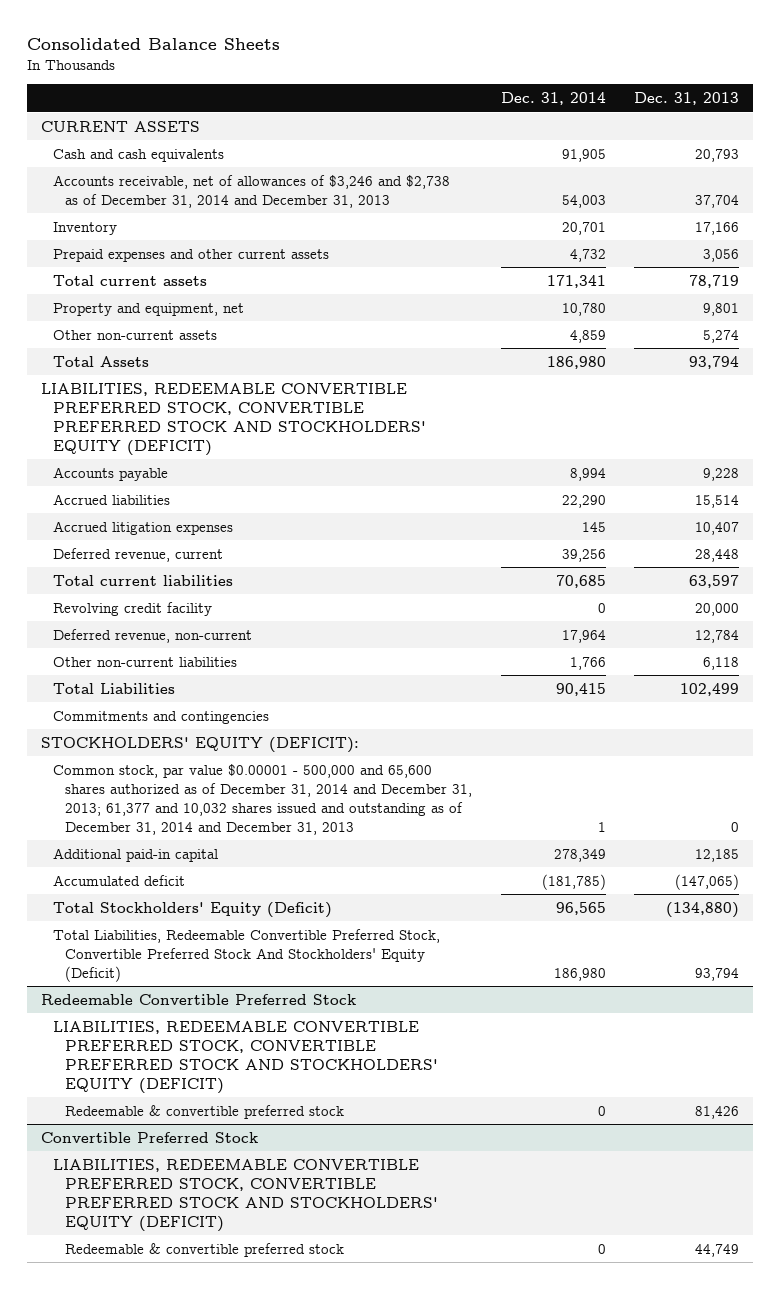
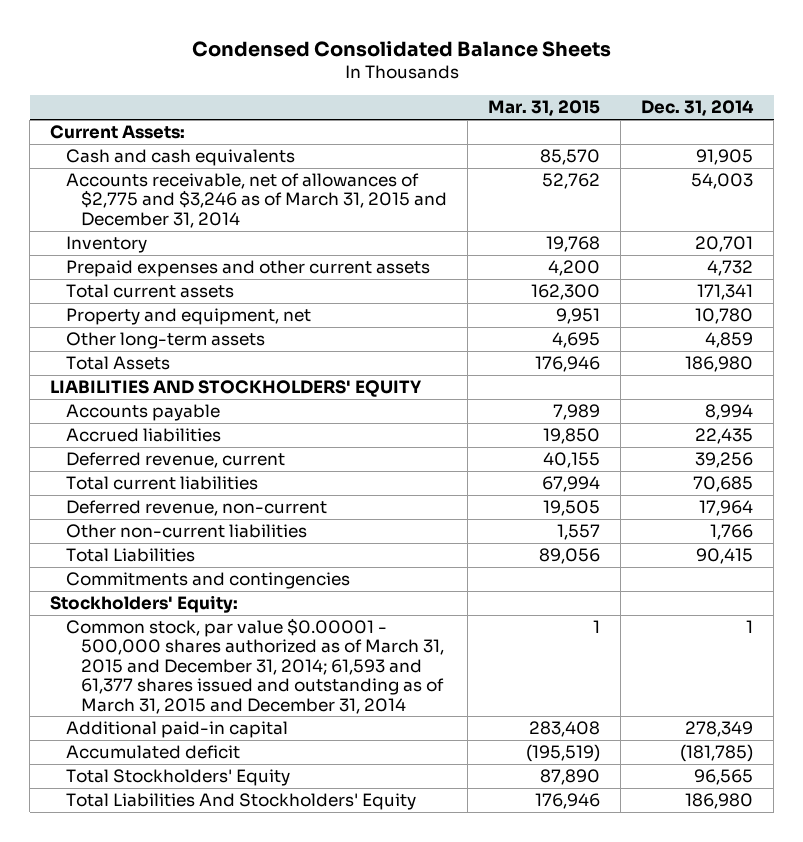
- Consolidated Balance Sheets
+ Condensed Consolidated Balance Sheets
- | Dec. 31, 2014 | Dec. 31, 2013
+ | Mar. 31, 2015 | Dec. 31, 2014
- CURRENT ASSETS
+ Current Assets:
- Accounts receivable, net of allowances of $3,246 and $2,738 as of December 31, 2014 and December 31, 2013 | 54,003 | 37,704
+ Accounts receivable, net of allowances of $2,775 and $3,246 as of March 31, 2015 and December 31, 2014 | 52,762 | 54,003
- Other non-current assets | 4,859 | 5,274
+ Other long-term assets | 4,695 | 4,859
- LIABILITIES, REDEEMABLE CONVERTIBLE PREFERRED STOCK, CONVERTIBLE PREFERRED STOCK AND STOCKHOLDERS' EQUITY (DEFICIT)
+ LIABILITIES AND STOCKHOLDERS' EQUITY
- Accrued liabilities | 22,290 | 15,514
- Accrued litigation expenses | 145 | 10,407
+ Accrued liabilities | 19,850 | 22,435
- Revolving credit facility | 0 | 20,000
- STOCKHOLDERS' EQUITY (DEFICIT):
- Common stock, par value $0.00001 - 500,000 and 65,600 shares authorized as of December 31, 2014 and December 31, 2013; 61,377 and 10,032 shares issued and outstanding as of December 31, 2014 and December 31, 2013 | 1 | 0
+ Stockholders' Equity:
+ Common stock, par value $0.00001 - 500,000 shares authorized as of March 31, 2015 and December 31, 2014; 61,593 and 61,377 shares issued and outstanding as of March 31, 2015 and December 31, 2014 | 1 | 1
- Total Stockholders' Equity (Deficit) | 96,565 | (134,880)
- Total Liabilities, Redeemable Convertible Preferred Stock, Convertible Preferred Stock And Stockholders' Equity (Deficit) | 186,980 | 93,794
- Redeemable Convertible Preferred Stock
- LIABILITIES, REDEEMABLE CONVERTIBLE PREFERRED STOCK, CONVERTIBLE PREFERRED STOCK AND STOCKHOLDERS' EQUITY (DEFICIT)
- Redeemable & convertible preferred stock | 0 | 81,426
- Convertible Preferred Stock
- LIABILITIES, REDEEMABLE CONVERTIBLE PREFERRED STOCK, CONVERTIBLE PREFERRED STOCK AND STOCKHOLDERS' EQUITY (DEFICIT)
- Redeemable & convertible preferred stock | 0 | 44,749
+ Total Stockholders' Equity | 87,890 | 96,565
+ Total Liabilities And Stockholders' Equity | 176,946 | 186,980

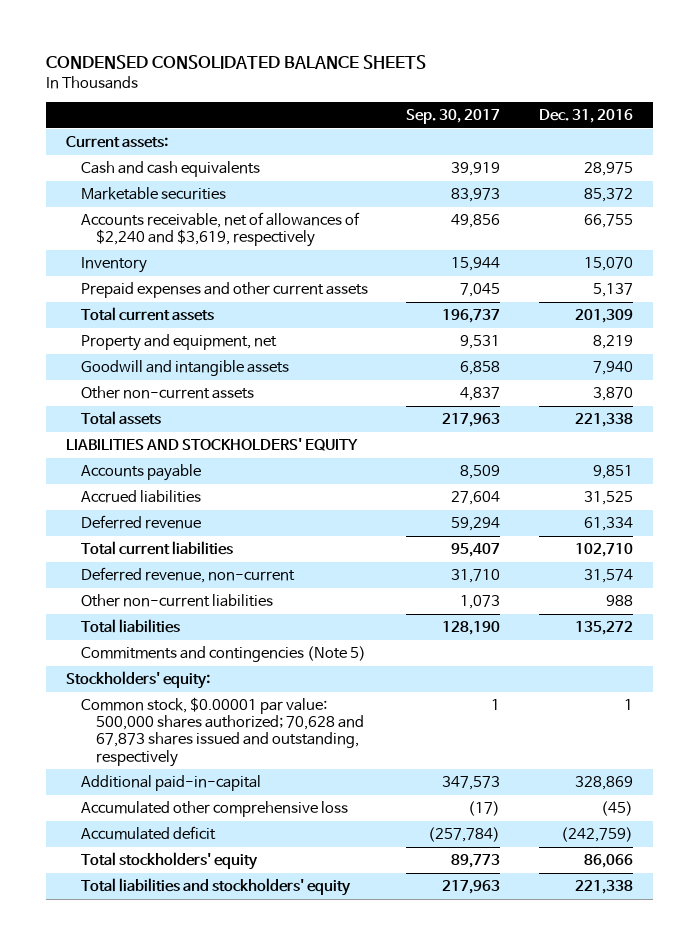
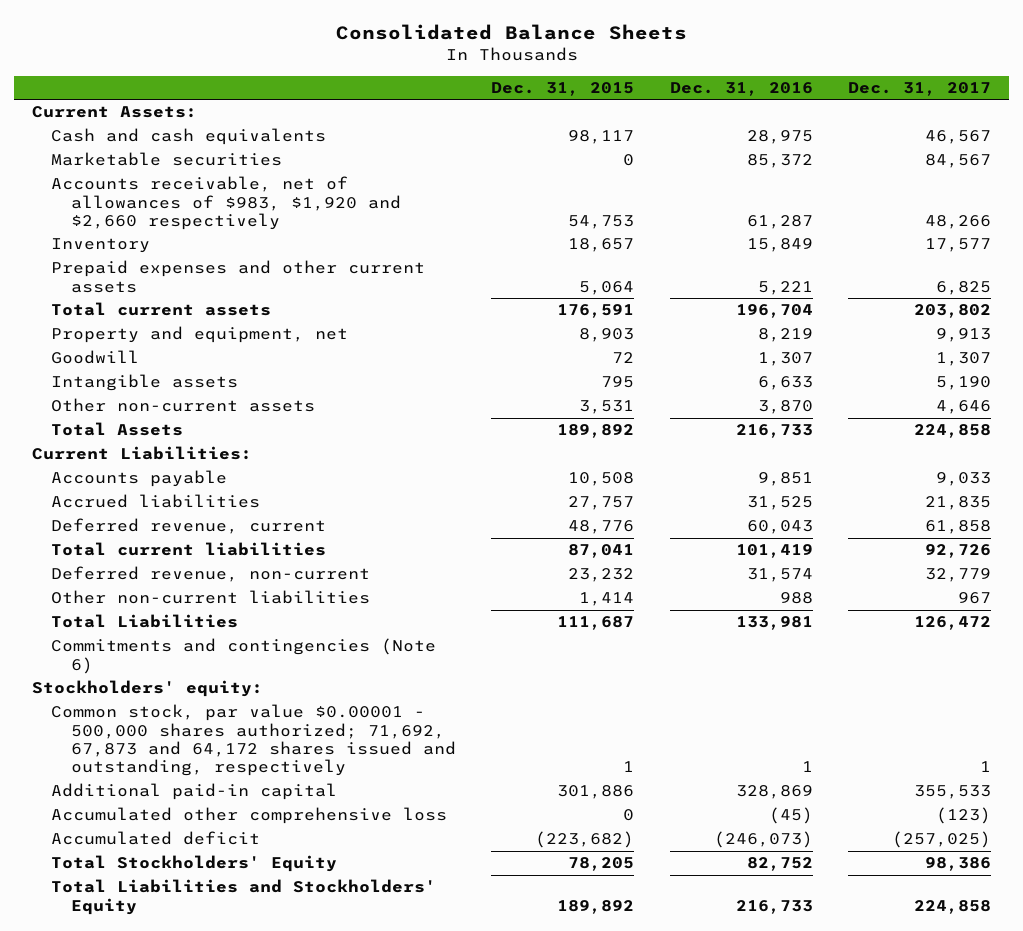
- CONDENSED CONSOLIDATED BALANCE SHEETS
+ Consolidated Balance Sheets
- | Sep. 30, 2017 | Dec. 31, 2016
+ | Dec. 31, 2015 | Dec. 31, 2016 | Dec. 31, 2017
- Current assets:
+ Current Assets:
- Accounts receivable, net of allowances of $2,240 and $3,619, respectively | 49,856 | 66,755
- Inventory | 15,944 | 15,070
- Prepaid expenses and other current assets | 7,045 | 5,137
- Total current assets | 196,737 | 201,309
+ Accounts receivable, net of allowances of $983, $1,920 and $2,660 respectively | 54,753 | 61,287 | 48,266
+ Inventory | 18,657 | 15,849 | 17,577
+ Prepaid expenses and other current assets | 5,064 | 5,221 | 6,825
+ Total current assets | 176,591 | 196,704 | 203,802
- Goodwill and intangible assets | 6,858 | 7,940
+ Goodwill | 72 | 1,307 | 1,307
+ Intangible assets | 795 | 6,633 | 5,190
- Total assets | 217,963 | 221,338
- LIABILITIES AND STOCKHOLDERS' EQUITY
+ Total Assets | 189,892 | 216,733 | 224,858
+ Current Liabilities:
- Deferred revenue | 59,294 | 61,334
- Total current liabilities | 95,407 | 102,710
+ Deferred revenue, current | 48,776 | 60,043 | 61,858
+ Total current liabilities | 87,041 | 101,419 | 92,726
- Total liabilities | 128,190 | 135,272
- Commitments and contingencies (Note 5)
+ Total Liabilities | 111,687 | 133,981 | 126,472
+ Commitments and contingencies (Note 6)
- Common stock, $0.00001 par value: 500,000 shares authorized; 70,628 and 67,873 shares issued and outstanding, respectively | 1 | 1
- Additional paid-in-capital | 347,573 | 328,869
+ Common stock, par value $0.00001 - 500,000 shares authorized; 71,692, 67,873 and 64,172 shares issued and outstanding, respectively | 1 | 1 | 1
+ Additional paid-in capital | 301,886 | 328,869 | 355,533
- Accumulated deficit | (257,784) | (242,759)
- Total stockholders' equity | 89,773 | 86,066
- Total liabilities and stockholders' equity | 217,963 | 221,338
+ Accumulated deficit | (223,682) | (246,073) | (257,025)
+ Total Stockholders' Equity | 78,205 | 82,752 | 98,386
+ Total Liabilities and Stockholders' Equity | 189,892 | 216,733 | 224,858

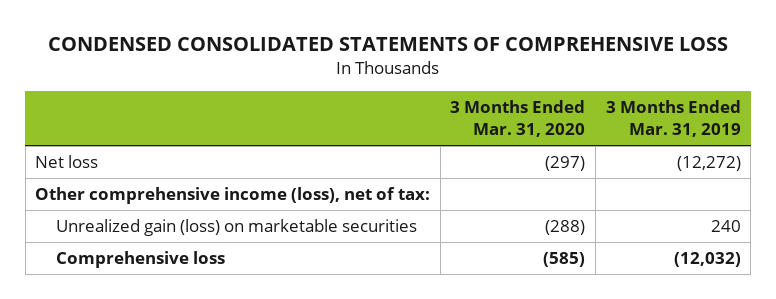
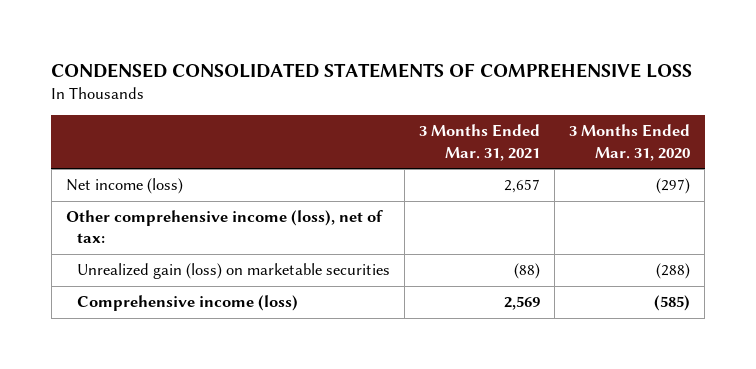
- | 3 Months Ended Mar. 31, 2020 | 3 Months Ended Mar. 31, 2019
+ | 3 Months Ended Mar. 31, 2021 | 3 Months Ended Mar. 31, 2020
- Net loss | (297) | (12,272)
+ Net income (loss) | 2,657 | (297)
- Comprehensive loss | (585) | (12,032)
+ Comprehensive income (loss) | 2,569 | (585)

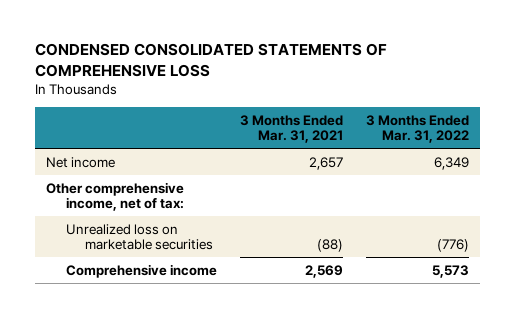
- | 3 Months Ended Mar. 31, 2021 | 3 Months Ended Mar. 31, 2020
+ | 3 Months Ended Mar. 31, 2021 | 3 Months Ended Mar. 31, 2022
- Net income (loss) | 2,657 | (297)
- Other comprehensive income (loss), net of tax:
- Unrealized gain (loss) on marketable securities | (88) | (288)
- Comprehensive income (loss) | 2,569 | (585)
+ Net income | 2,657 | 6,349
+ Other comprehensive income, net of tax:
+ Unrealized loss on marketable securities | (88) | (776)
+ Comprehensive income | 2,569 | 5,573

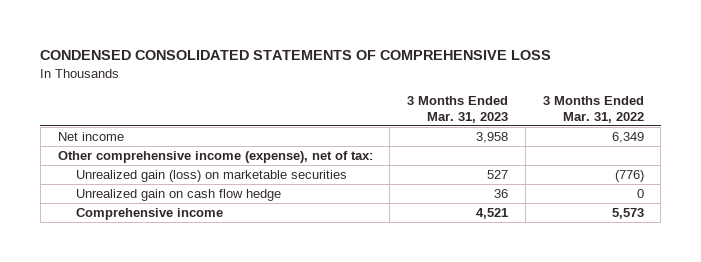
- | 3 Months Ended Mar. 31, 2021 | 3 Months Ended Mar. 31, 2022
+ | 3 Months Ended Mar. 31, 2023 | 3 Months Ended Mar. 31, 2022
- Other comprehensive income, net of tax:
- Unrealized loss on marketable securities | (88) | (776)
+ Other comprehensive income (expense), net of tax:
+ Unrealized gain (loss) on marketable securities | 527 | (776)
+ Unrealized gain on cash flow hedge | 36 | 0

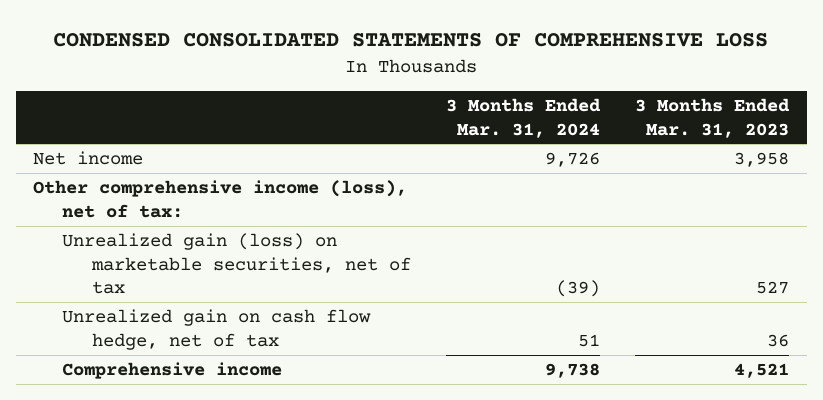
- | 3 Months Ended Mar. 31, 2023 | 3 Months Ended Mar. 31, 2022
+ | 3 Months Ended Mar. 31, 2024 | 3 Months Ended Mar. 31, 2023
- Other comprehensive income (expense), net of tax:
- Unrealized gain (loss) on marketable securities | 527 | (776)
- Unrealized gain on cash flow hedge | 36 | 0
+ Other comprehensive income (loss), net of tax:
+ Unrealized gain (loss) on marketable securities, net of tax | (39) | 527
+ Unrealized gain on cash flow hedge, net of tax | 51 | 36

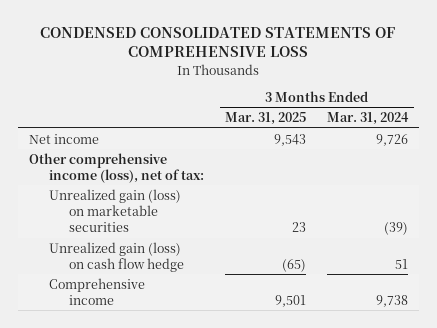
- | 3 Months Ended Mar. 31, 2024 | 3 Months Ended Mar. 31, 2023
+ | 3 Months Ended Mar. 31, 2025 | 3 Months Ended Mar. 31, 2024
- Unrealized gain (loss) on marketable securities, net of tax | (39) | 527
- Unrealized gain on cash flow hedge, net of tax | 51 | 36
+ Unrealized gain (loss) on marketable securities | 23 | (39)
+ Unrealized gain (loss) on cash flow hedge | (65) | 51

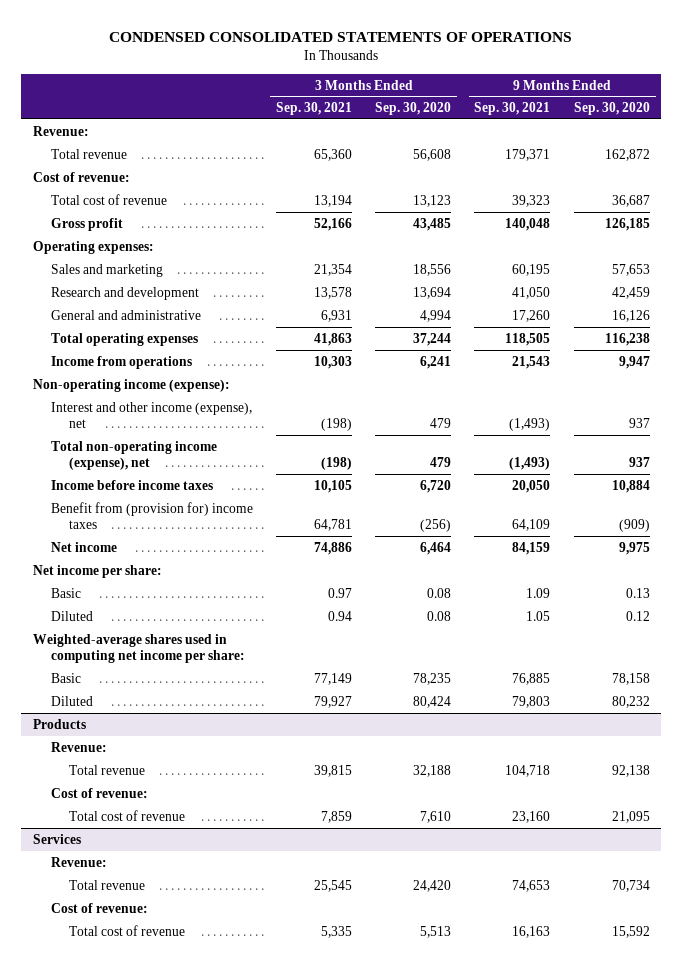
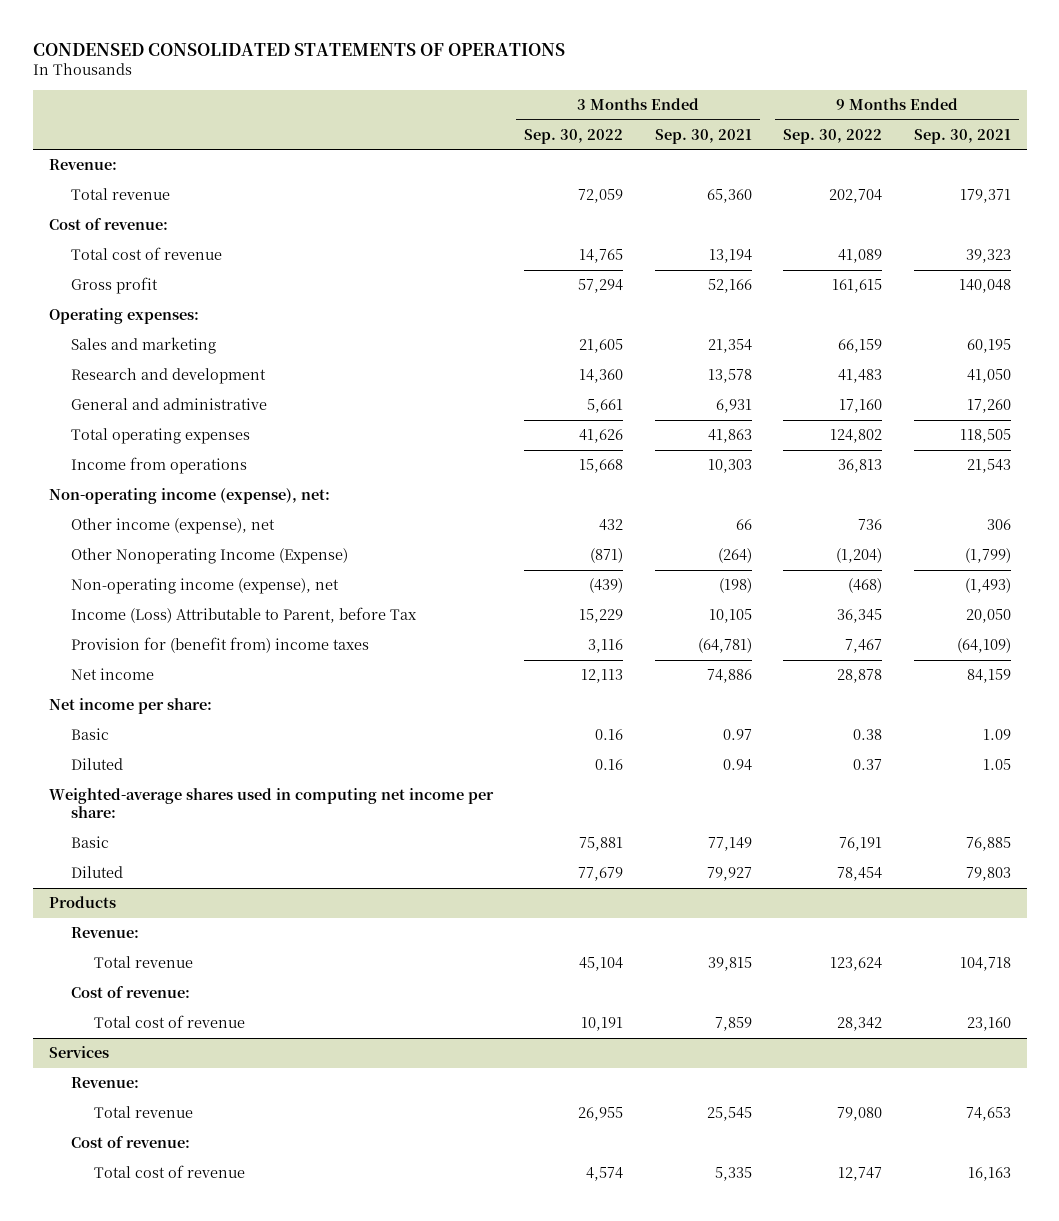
- | 3 Months Ended Sep. 30, 2021 | 3 Months Ended Sep. 30, 2020 | 9 Months Ended Sep. 30, 2021 | 9 Months Ended Sep. 30, 2020
+ | 3 Months Ended Sep. 30, 2022 | 3 Months Ended Sep. 30, 2021 | 9 Months Ended Sep. 30, 2022 | 9 Months Ended Sep. 30, 2021
- Non-operating income (expense):
- Interest and other income (expense), net | (198) | 479 | (1,493) | 937
- Total non-operating income (expense), net | (198) | 479 | (1,493) | 937
- Income before income taxes | 10,105 | 6,720 | 20,050 | 10,884
- Benefit from (provision for) income taxes | 64,781 | (256) | 64,109 | (909)
+ Non-operating income (expense), net:
+ Other income (expense), net | 432 | 66 | 736 | 306
+ Other Nonoperating Income (Expense) | (871) | (264) | (1,204) | (1,799)
+ Non-operating income (expense), net | (439) | (198) | (468) | (1,493)
+ Income (Loss) Attributable to Parent, before Tax | 15,229 | 10,105 | 36,345 | 20,050
+ Provision for (benefit from) income taxes | 3,116 | (64,781) | 7,467 | (64,109)

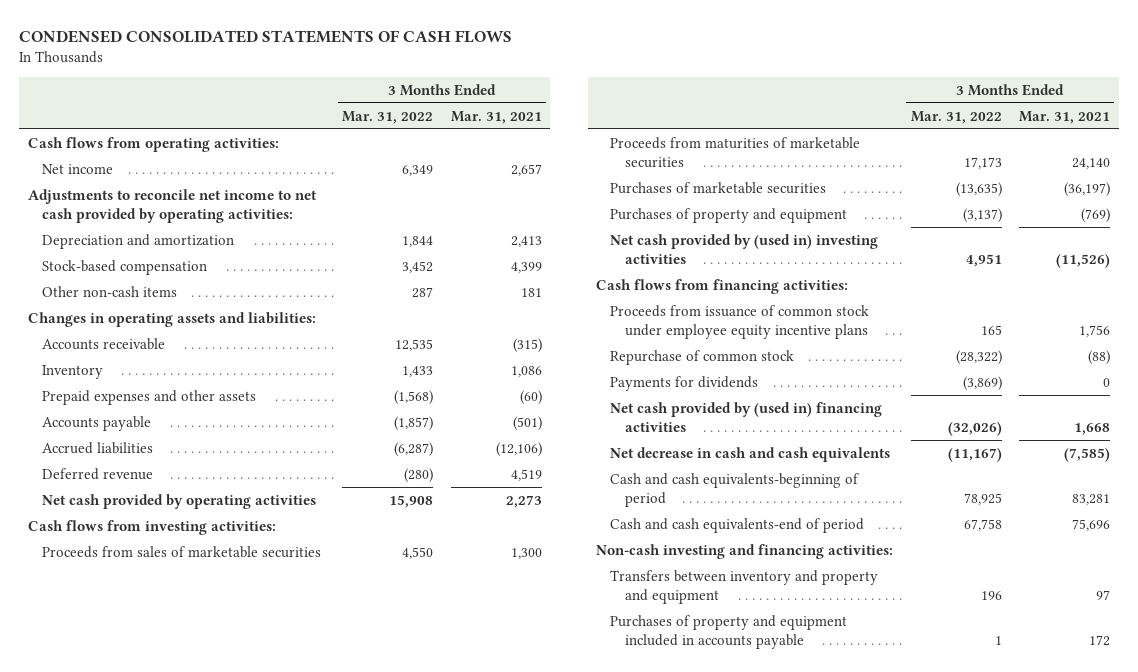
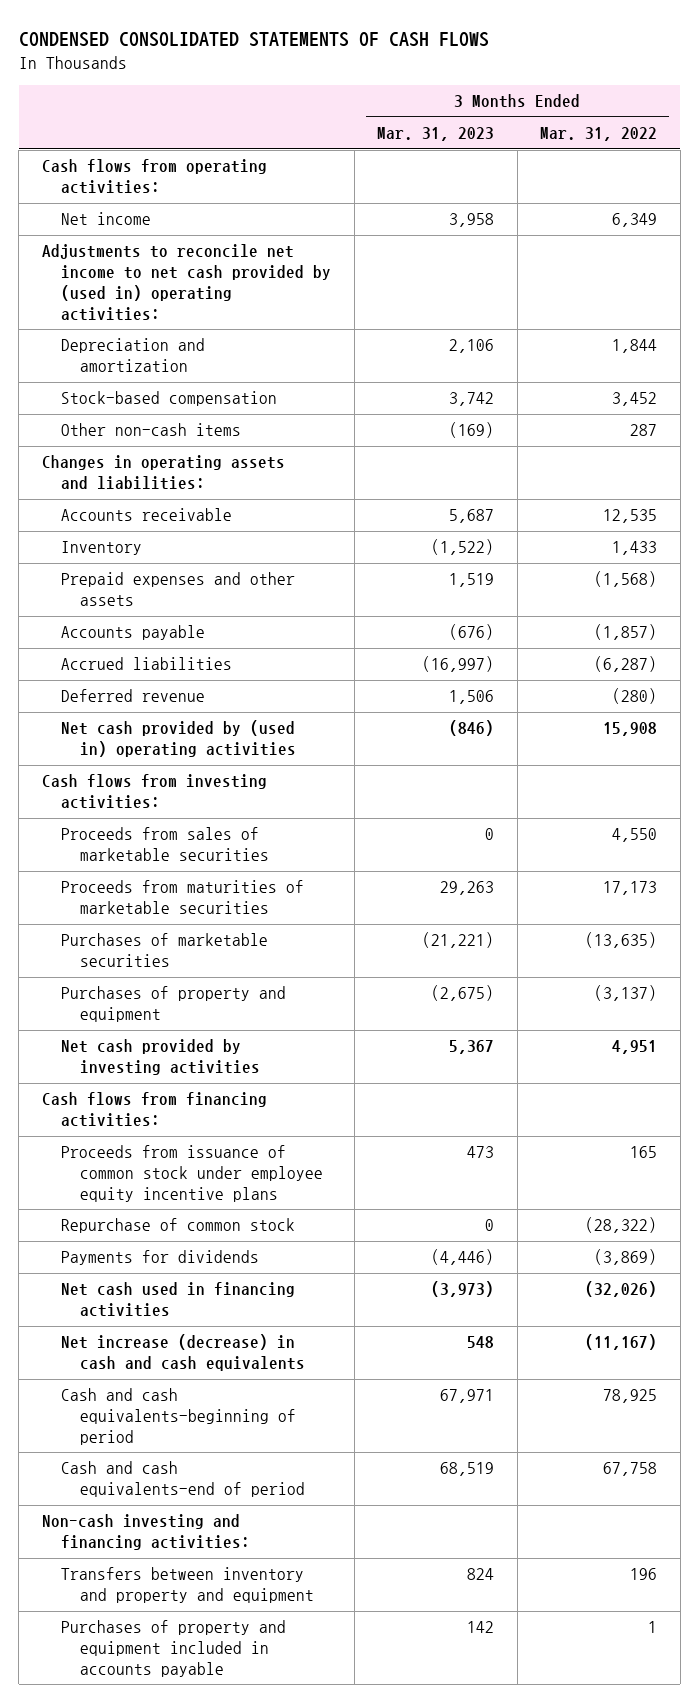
- | 3 Months Ended Mar. 31, 2022 | 3 Months Ended Mar. 31, 2021
+ | 3 Months Ended Mar. 31, 2023 | 3 Months Ended Mar. 31, 2022
- Adjustments to reconcile net income to net cash provided by operating activities:
+ Adjustments to reconcile net income to net cash provided by (used in) operating activities:
- Net cash provided by operating activities | 15,908 | 2,273
+ Net cash provided by (used in) operating activities | (846) | 15,908
- Net cash provided by (used in) investing activities | 4,951 | (11,526)
+ Net cash provided by investing activities | 5,367 | 4,951
- Net cash provided by (used in) financing activities | (32,026) | 1,668
- Net decrease in cash and cash equivalents | (11,167) | (7,585)
+ Net cash used in financing activities | (3,973) | (32,026)
+ Net increase (decrease) in cash and cash equivalents | 548 | (11,167)

